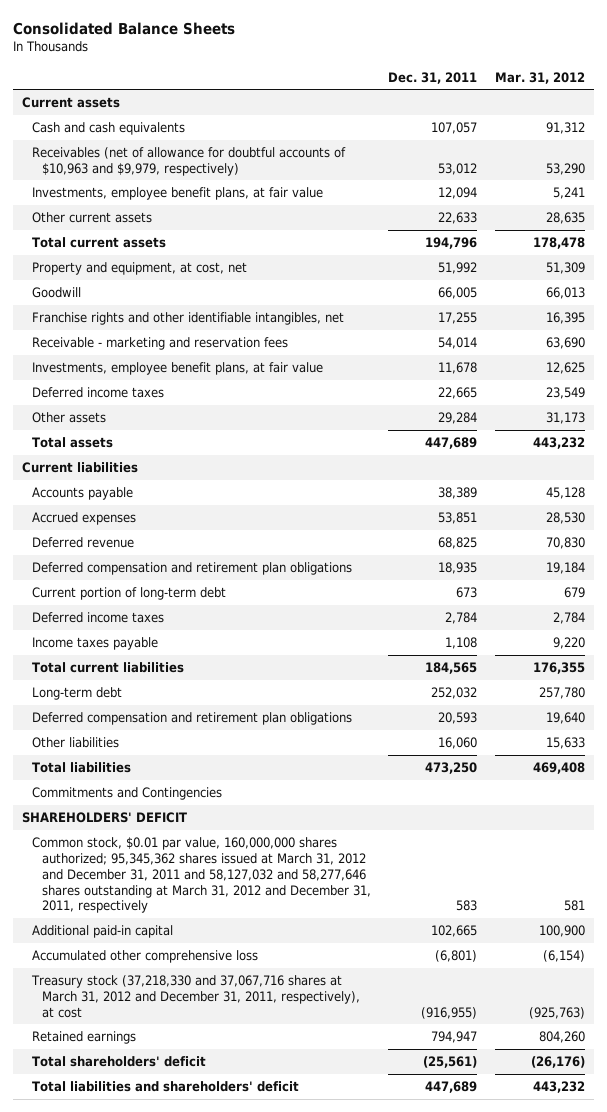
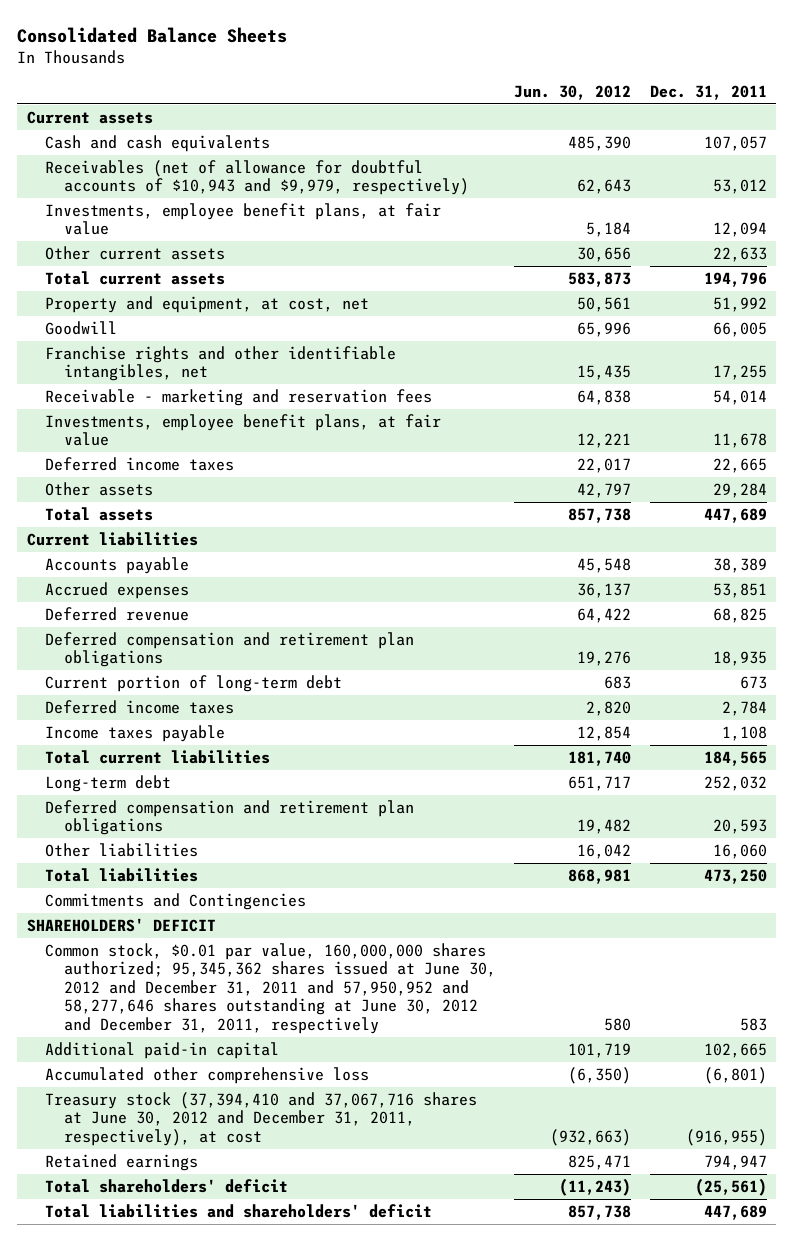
- | Dec. 31, 2011 | Mar. 31, 2012
+ | Jun. 30, 2012 | Dec. 31, 2011
- Receivables (net of allowance for doubtful accounts of $10,963 and $9,979, respectively) | 53,012 | 53,290
+ Receivables (net of allowance for doubtful accounts of $10,943 and $9,979, respectively) | 62,643 | 53,012
- Common stock, $0.01 par value, 160,000,000 shares authorized; 95,345,362 shares issued at March 31, 2012 and December 31, 2011 and 58,127,032 and 58,277,646 shares outstanding at March 31, 2012 and December 31, 2011, respectively | 583 | 581
+ Common stock, $0.01 par value, 160,000,000 shares authorized; 95,345,362 shares issued at June 30, 2012 and December 31, 2011 and 57,950,952 and 58,277,646 shares outstanding at June 30, 2012 and December 31, 2011, respectively | 580 | 583
- Treasury stock (37,218,330 and 37,067,716 shares at March 31, 2012 and December 31, 2011, respectively), at cost | (916,955) | (925,763)
+ Treasury stock (37,394,410 and 37,067,716 shares at June 30, 2012 and December 31, 2011, respectively), at cost | (932,663) | (916,955)

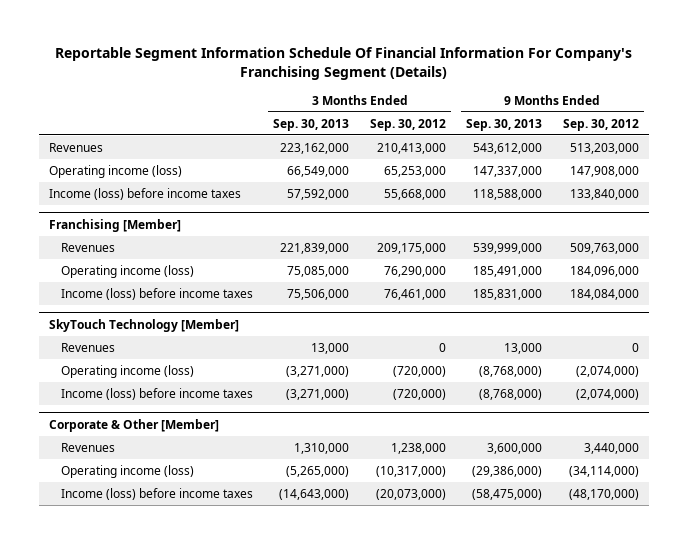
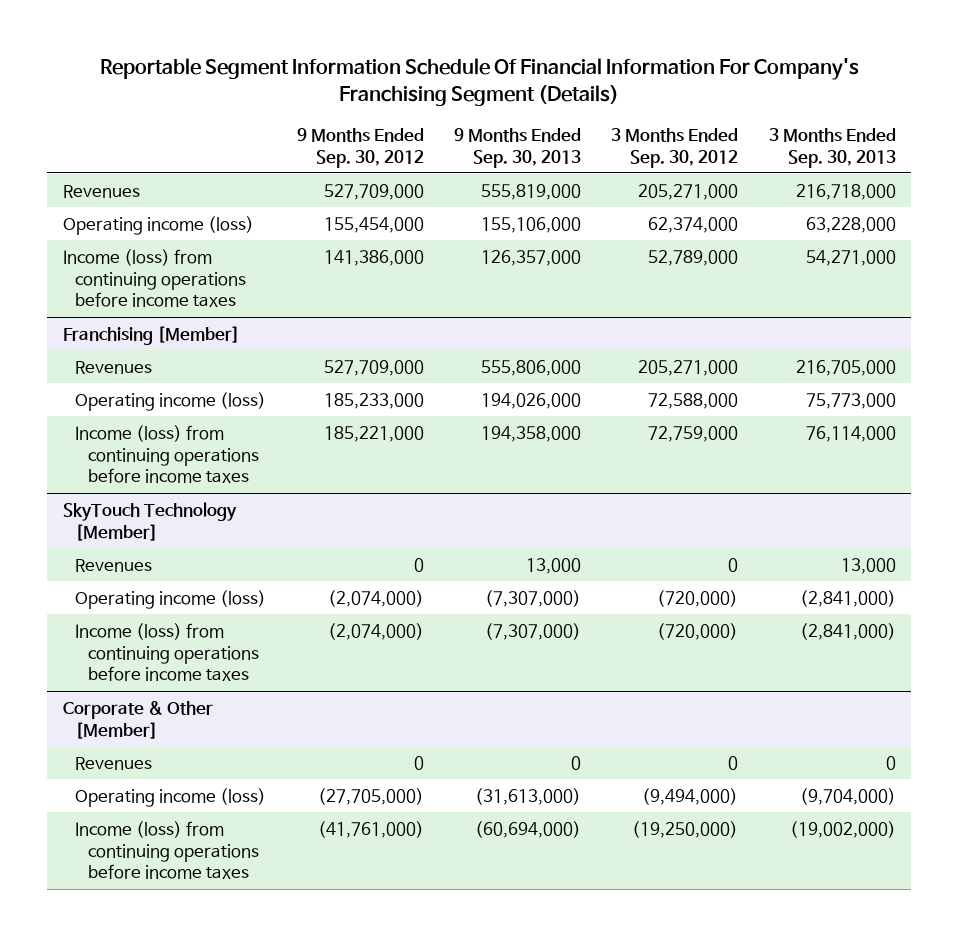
- | 3 Months Ended Sep. 30, 2013 | 3 Months Ended Sep. 30, 2012 | 9 Months Ended Sep. 30, 2013 | 9 Months Ended Sep. 30, 2012
+ | 9 Months Ended Sep. 30, 2012 | 9 Months Ended Sep. 30, 2013 | 3 Months Ended Sep. 30, 2012 | 3 Months Ended Sep. 30, 2013
- Revenues | 223,162,000 | 210,413,000 | 543,612,000 | 513,203,000
- Operating income (loss) | 66,549,000 | 65,253,000 | 147,337,000 | 147,908,000
- Income (loss) before income taxes | 57,592,000 | 55,668,000 | 118,588,000 | 133,840,000
+ Revenues | 527,709,000 | 555,819,000 | 205,271,000 | 216,718,000
+ Operating income (loss) | 155,454,000 | 155,106,000 | 62,374,000 | 63,228,000
+ Income (loss) from continuing operations before income taxes | 141,386,000 | 126,357,000 | 52,789,000 | 54,271,000
@ Franchising [Member]
- Revenues | 221,839,000 | 209,175,000 | 539,999,000 | 509,763,000
- Operating income (loss) | 75,085,000 | 76,290,000 | 185,491,000 | 184,096,000
- Income (loss) before income taxes | 75,506,000 | 76,461,000 | 185,831,000 | 184,084,000
+ Revenues | 527,709,000 | 555,806,000 | 205,271,000 | 216,705,000
+ Operating income (loss) | 185,233,000 | 194,026,000 | 72,588,000 | 75,773,000
+ Income (loss) from continuing operations before income taxes | 185,221,000 | 194,358,000 | 72,759,000 | 76,114,000
@ SkyTouch Technology [Member]
- Operating income (loss) | (3,271,000) | (720,000) | (8,768,000) | (2,074,000)
- Income (loss) before income taxes | (3,271,000) | (720,000) | (8,768,000) | (2,074,000)
+ Operating income (loss) | (2,074,000) | (7,307,000) | (720,000) | (2,841,000)
+ Income (loss) from continuing operations before income taxes | (2,074,000) | (7,307,000) | (720,000) | (2,841,000)
@ Corporate & Other [Member]
- Revenues | 1,310,000 | 1,238,000 | 3,600,000 | 3,440,000
- Operating income (loss) | (5,265,000) | (10,317,000) | (29,386,000) | (34,114,000)
- Income (loss) before income taxes | (14,643,000) | (20,073,000) | (58,475,000) | (48,170,000)
+ Revenues | 0 | 0 | 0 | 0
+ Operating income (loss) | (27,705,000) | (31,613,000) | (9,494,000) | (9,704,000)
+ Income (loss) from continuing operations before income taxes | (41,761,000) | (60,694,000) | (19,250,000) | (19,002,000)

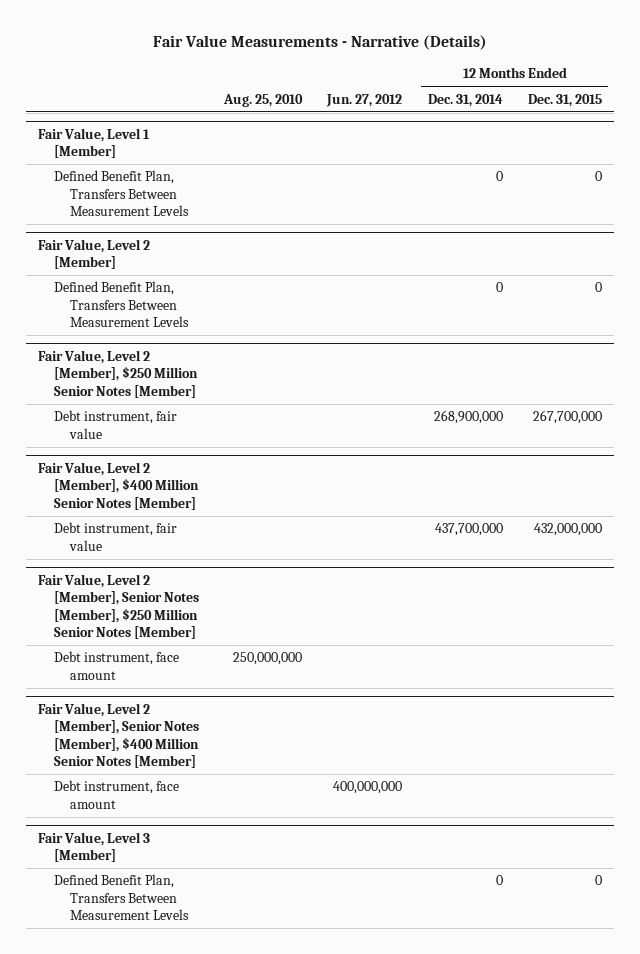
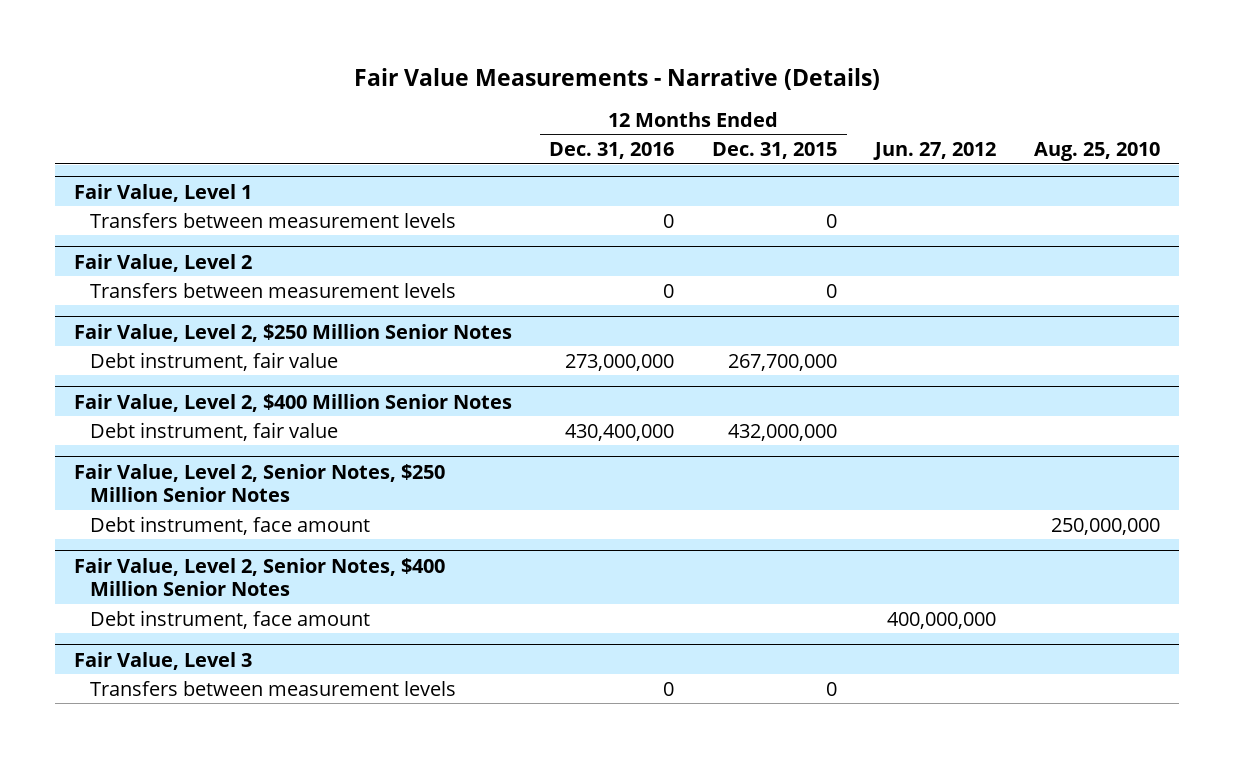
- | Aug. 25, 2010 | Jun. 27, 2012 | 12 Months Ended Dec. 31, 2014 | 12 Months Ended Dec. 31, 2015
+ | 12 Months Ended Dec. 31, 2016 | 12 Months Ended Dec. 31, 2015 | Jun. 27, 2012 | Aug. 25, 2010
- Fair Value, Level 1 [Member]
- Defined Benefit Plan, Transfers Between Measurement Levels | | | 0 | 0
- Fair Value, Level 2 [Member]
- Defined Benefit Plan, Transfers Between Measurement Levels | | | 0 | 0
- Fair Value, Level 2 [Member], $250 Million Senior Notes [Member]
+ Fair Value, Level 1
+ Transfers between measurement levels | 0 | 0 | |
+ Fair Value, Level 2
+ Transfers between measurement levels | 0 | 0 | |
+ Fair Value, Level 2, $250 Million Senior Notes
- Fair Value, Level 2 [Member], $400 Million Senior Notes [Member]
+ Fair Value, Level 2, $400 Million Senior Notes
- Fair Value, Level 2 [Member], Senior Notes [Member], $250 Million Senior Notes [Member]
+ Fair Value, Level 2, Senior Notes, $250 Million Senior Notes
- Fair Value, Level 2 [Member], Senior Notes [Member], $400 Million Senior Notes [Member]
+ Fair Value, Level 2, Senior Notes, $400 Million Senior Notes
- Fair Value, Level 3 [Member]
- Defined Benefit Plan, Transfers Between Measurement Levels | | | 0 | 0
+ Fair Value, Level 3
+ Transfers between measurement levels | 0 | 0 | |

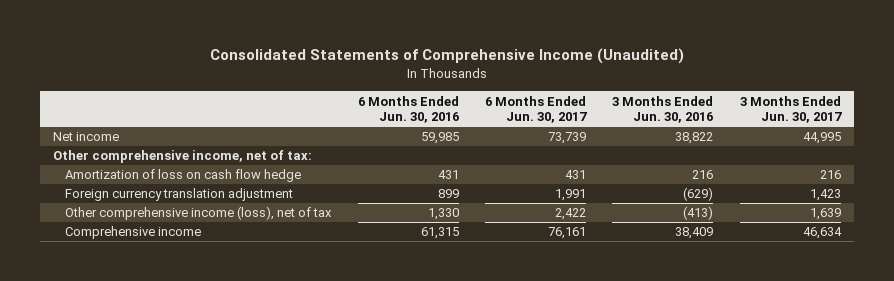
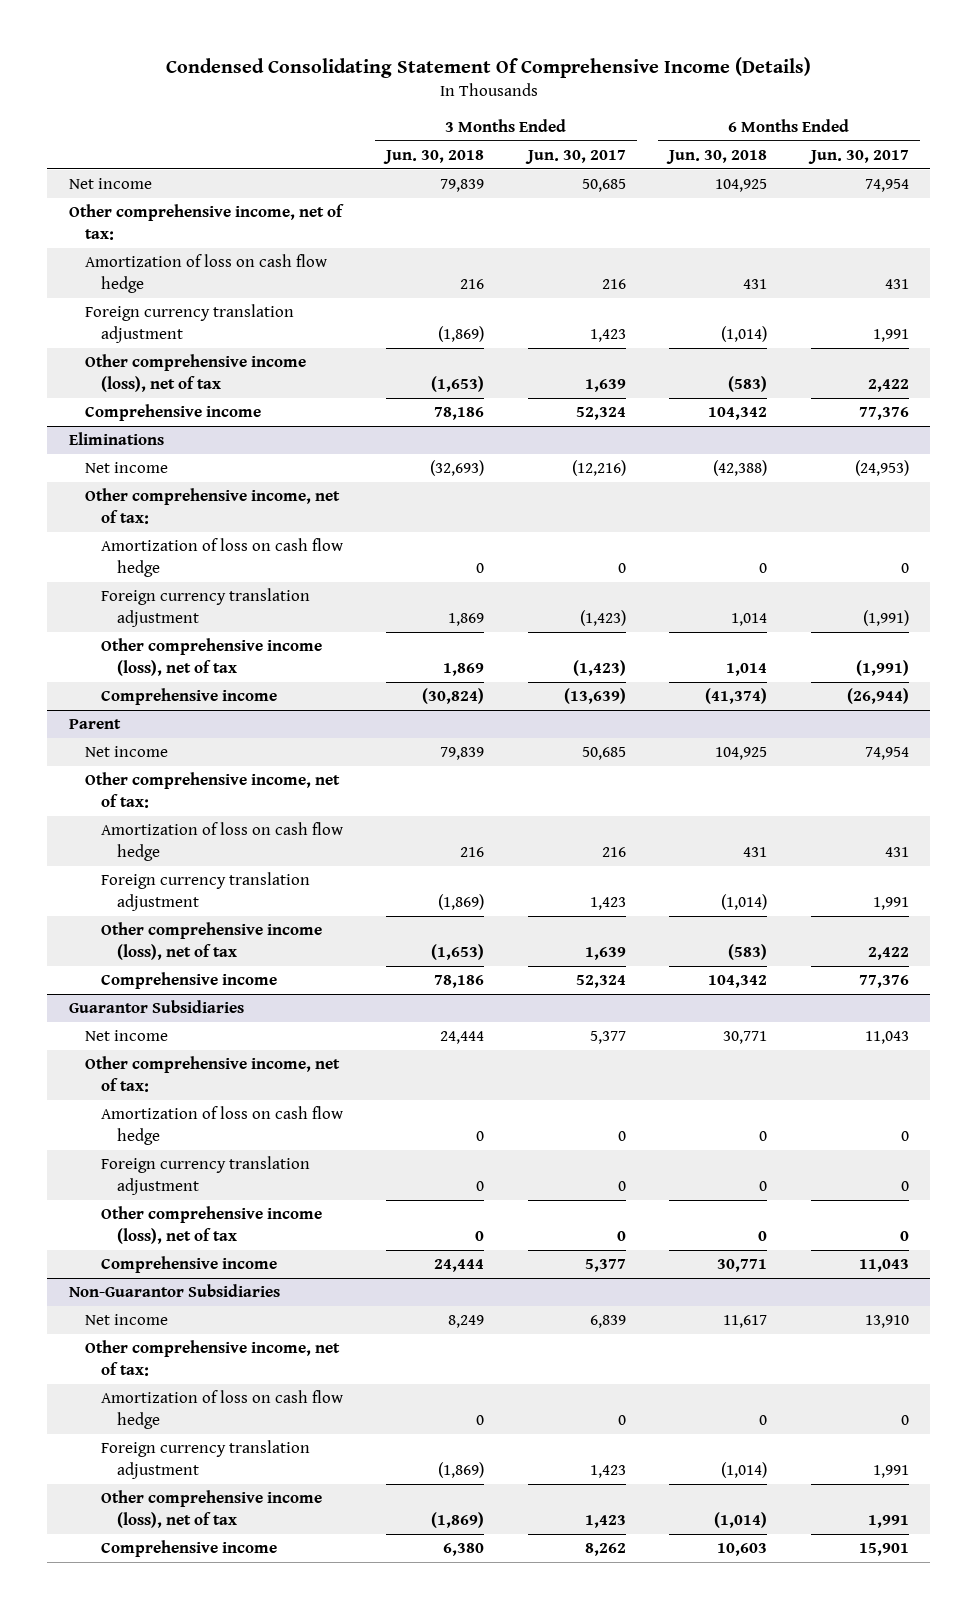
- Consolidated Statements of Comprehensive Income (Unaudited)
+ Condensed Consolidating Statement Of Comprehensive Income (Details)
- | 6 Months Ended Jun. 30, 2016 | 6 Months Ended Jun. 30, 2017 | 3 Months Ended Jun. 30, 2016 | 3 Months Ended Jun. 30, 2017
+ | 3 Months Ended Jun. 30, 2018 | 3 Months Ended Jun. 30, 2017 | 6 Months Ended Jun. 30, 2018 | 6 Months Ended Jun. 30, 2017
- Net income | 59,985 | 73,739 | 38,822 | 44,995
+ Net income | 79,839 | 50,685 | 104,925 | 74,954
- Comprehensive income | 61,315 | 76,161 | 38,409 | 46,634
+ Comprehensive income | 78,186 | 52,324 | 104,342 | 77,376
+ Eliminations
+ Net income | (32,693) | (12,216) | (42,388) | (24,953)
+ Other comprehensive income, net of tax:
+ Amortization of loss on cash flow hedge | 0 | 0 | 0 | 0
+ Foreign currency translation adjustment | 1,869 | (1,423) | 1,014 | (1,991)
+ Other comprehensive income (loss), net of tax | 1,869 | (1,423) | 1,014 | (1,991)
+ Comprehensive income | (30,824) | (13,639) | (41,374) | (26,944)
+ Parent
+ Net income | 79,839 | 50,685 | 104,925 | 74,954
+ Other comprehensive income, net of tax:
+ Amortization of loss on cash flow hedge | 216 | 216 | 431 | 431
+ Foreign currency translation adjustment | (1,869) | 1,423 | (1,014) | 1,991
+ Other comprehensive income (loss), net of tax | (1,653) | 1,639 | (583) | 2,422
+ Comprehensive income | 78,186 | 52,324 | 104,342 | 77,376
+ Guarantor Subsidiaries
+ Net income | 24,444 | 5,377 | 30,771 | 11,043
+ Other comprehensive income, net of tax:
+ Amortization of loss on cash flow hedge | 0 | 0 | 0 | 0
+ Foreign currency translation adjustment | 0 | 0 | 0 | 0
+ Other comprehensive income (loss), net of tax | 0 | 0 | 0 | 0
+ Comprehensive income | 24,444 | 5,377 | 30,771 | 11,043
+ Non-Guarantor Subsidiaries
+ Net income | 8,249 | 6,839 | 11,617 | 13,910
+ Other comprehensive income, net of tax:
+ Amortization of loss on cash flow hedge | 0 | 0 | 0 | 0
+ Foreign currency translation adjustment | (1,869) | 1,423 | (1,014) | 1,991
+ Other comprehensive income (loss), net of tax | (1,869) | 1,423 | (1,014) | 1,991
+ Comprehensive income | 6,380 | 8,262 | 10,603 | 15,901

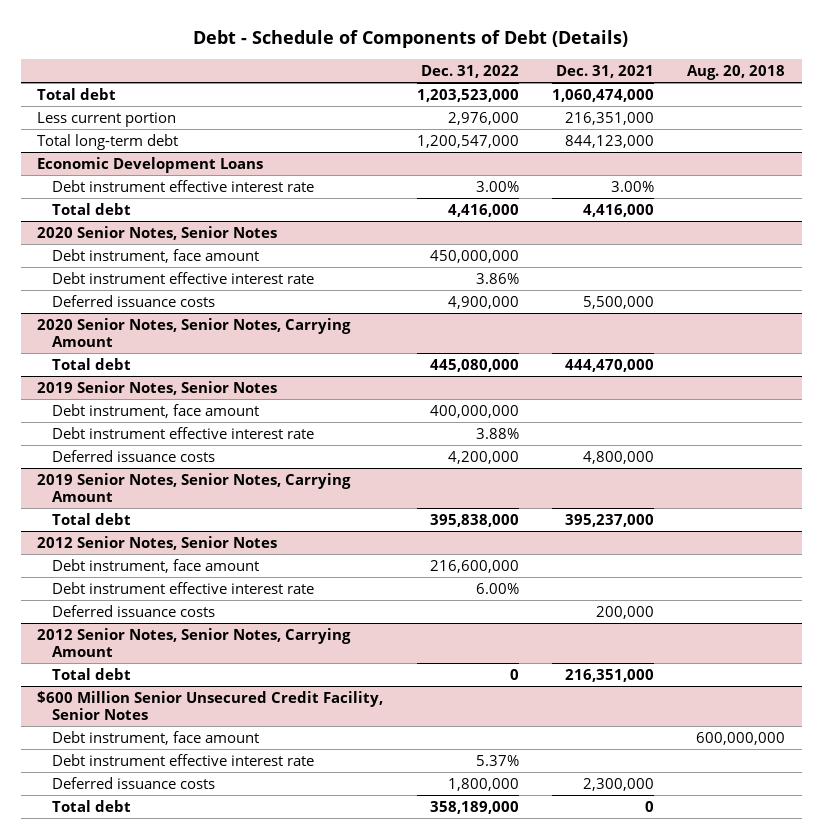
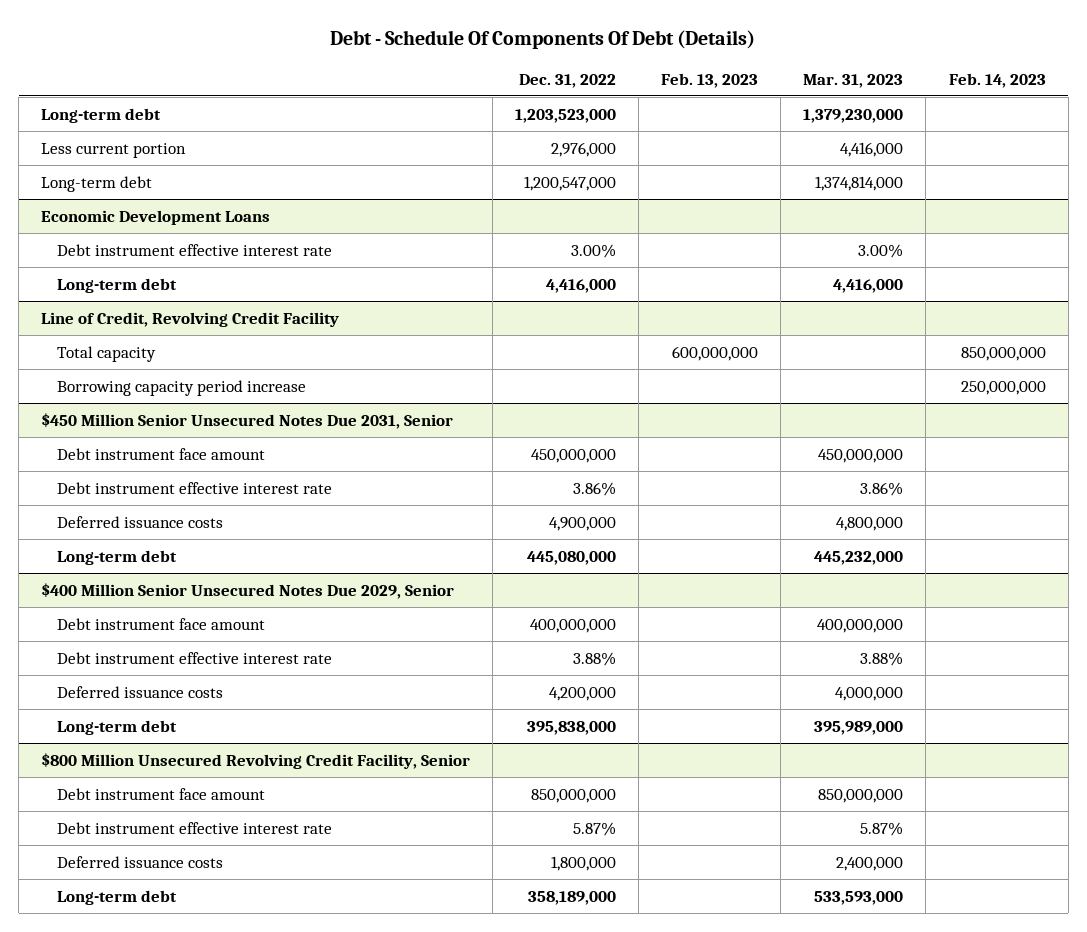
- Debt - Schedule of Components of Debt (Details)
+ Debt - Schedule Of Components Of Debt (Details)
- | Dec. 31, 2022 | Dec. 31, 2021 | Aug. 20, 2018
+ | Dec. 31, 2022 | Feb. 13, 2023 | Mar. 31, 2023 | Feb. 14, 2023
- Total debt | 1,203,523,000 | 1,060,474,000 |
+ Long-term debt | 1,203,523,000 | | 1,379,230,000 |
- Total long-term debt | 1,200,547,000 | 844,123,000 |
+ Long-term debt | 1,200,547,000 | | 1,374,814,000 |
@ Economic Development Loans
- Total debt | 4,416,000 | 4,416,000 |
- 2020 Senior Notes, Senior Notes
- Debt instrument, face amount | 450,000,000 | |
@ Economic Development Loans
+ Long-term debt | 4,416,000 | | 4,416,000 |
+ Line of Credit, Revolving Credit Facility
+ Total capacity | | 600,000,000 | | 850,000,000
+ Borrowing capacity period increase | | | | 250,000,000
+ $450 Million Senior Unsecured Notes Due 2031, Senior
+ Debt instrument face amount | 450,000,000 | | 450,000,000 |
- 2020 Senior Notes, Senior Notes, Carrying Amount
- Total debt | 445,080,000 | 444,470,000 |
- 2019 Senior Notes, Senior Notes
- Debt instrument, face amount | 400,000,000 | |
+ Long-term debt | 445,080,000 | | 445,232,000 |
+ $400 Million Senior Unsecured Notes Due 2029, Senior
+ Debt instrument face amount | 400,000,000 | | 400,000,000 |
- 2019 Senior Notes, Senior Notes, Carrying Amount
- Total debt | 395,838,000 | 395,237,000 |
- 2012 Senior Notes, Senior Notes
- Debt instrument, face amount | 216,600,000 | |
- Debt instrument effective interest rate | 6.00% | |
- Deferred issuance costs | | 200,000 |
- 2012 Senior Notes, Senior Notes, Carrying Amount
- Total debt | 0 | 216,351,000 |
- $600 Million Senior Unsecured Credit Facility, Senior Notes
- Debt instrument, face amount | | | 600,000,000
- Debt instrument effective interest rate | 5.37% | |
+ Long-term debt | 395,838,000 | | 395,989,000 |
+ $800 Million Unsecured Revolving Credit Facility, Senior
+ Debt instrument face amount | 850,000,000 | | 850,000,000 |
+ Debt instrument effective interest rate | 5.87% | | 5.87% |
- Total debt | 358,189,000 | 0 |
+ Long-term debt | 358,189,000 | | 533,593,000 |

